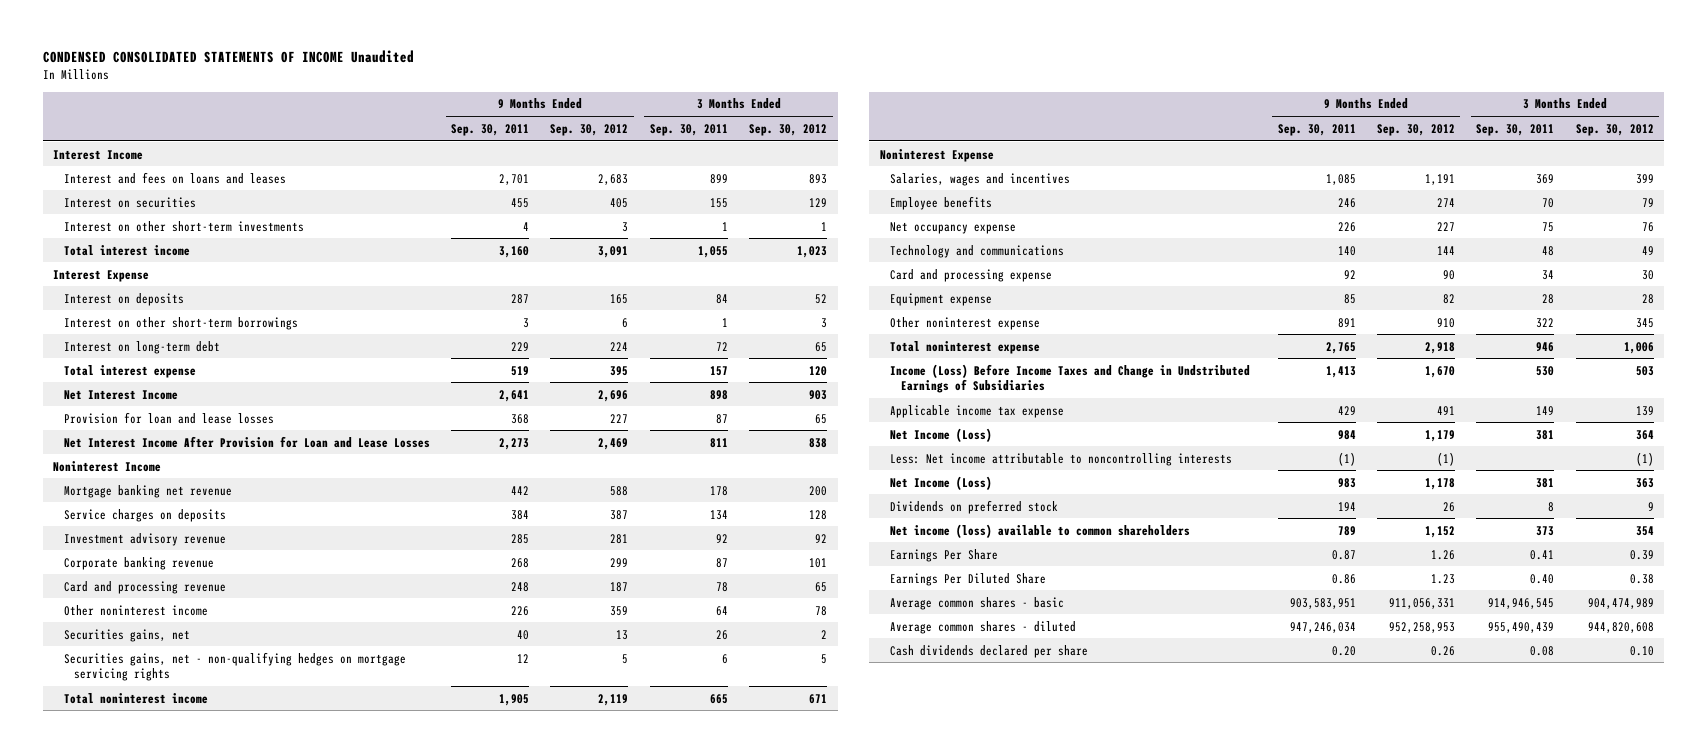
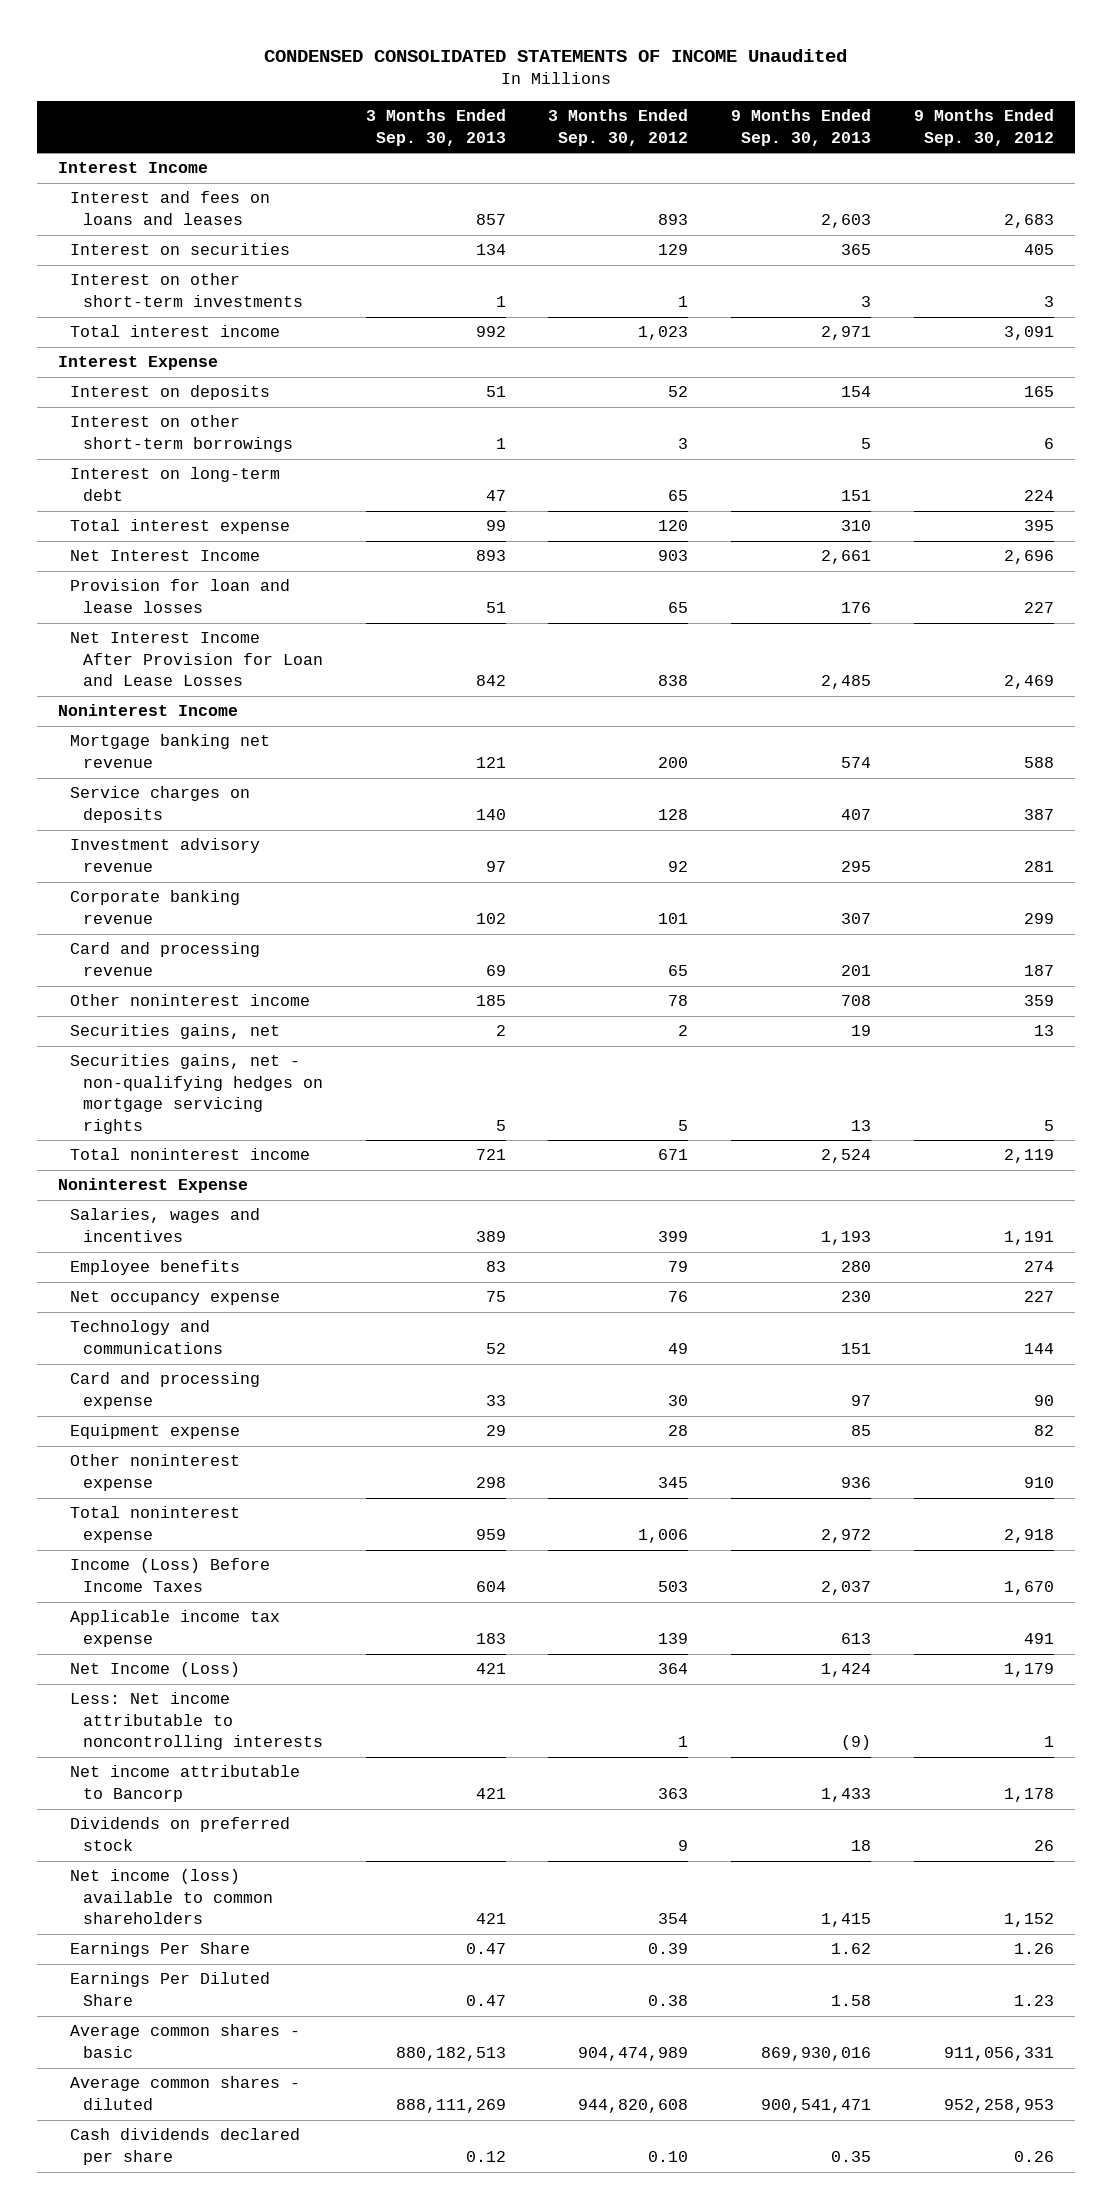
- | 9 Months Ended Sep. 30, 2011 | 9 Months Ended Sep. 30, 2012 | 3 Months Ended Sep. 30, 2011 | 3 Months Ended Sep. 30, 2012
+ | 3 Months Ended Sep. 30, 2013 | 3 Months Ended Sep. 30, 2012 | 9 Months Ended Sep. 30, 2013 | 9 Months Ended Sep. 30, 2012
- Income (Loss) Before Income Taxes and Change in Undstributed Earnings of Subsidiaries | 1,413 | 1,670 | 530 | 503
+ Income (Loss) Before Income Taxes | 604 | 503 | 2,037 | 1,670
- Less: Net income attributable to noncontrolling interests | (1) | (1) | | (1)
- Net Income (Loss) | 983 | 1,178 | 381 | 363
+ Less: Net income attributable to noncontrolling interests | | 1 | (9) | 1
+ Net income attributable to Bancorp | 421 | 363 | 1,433 | 1,178

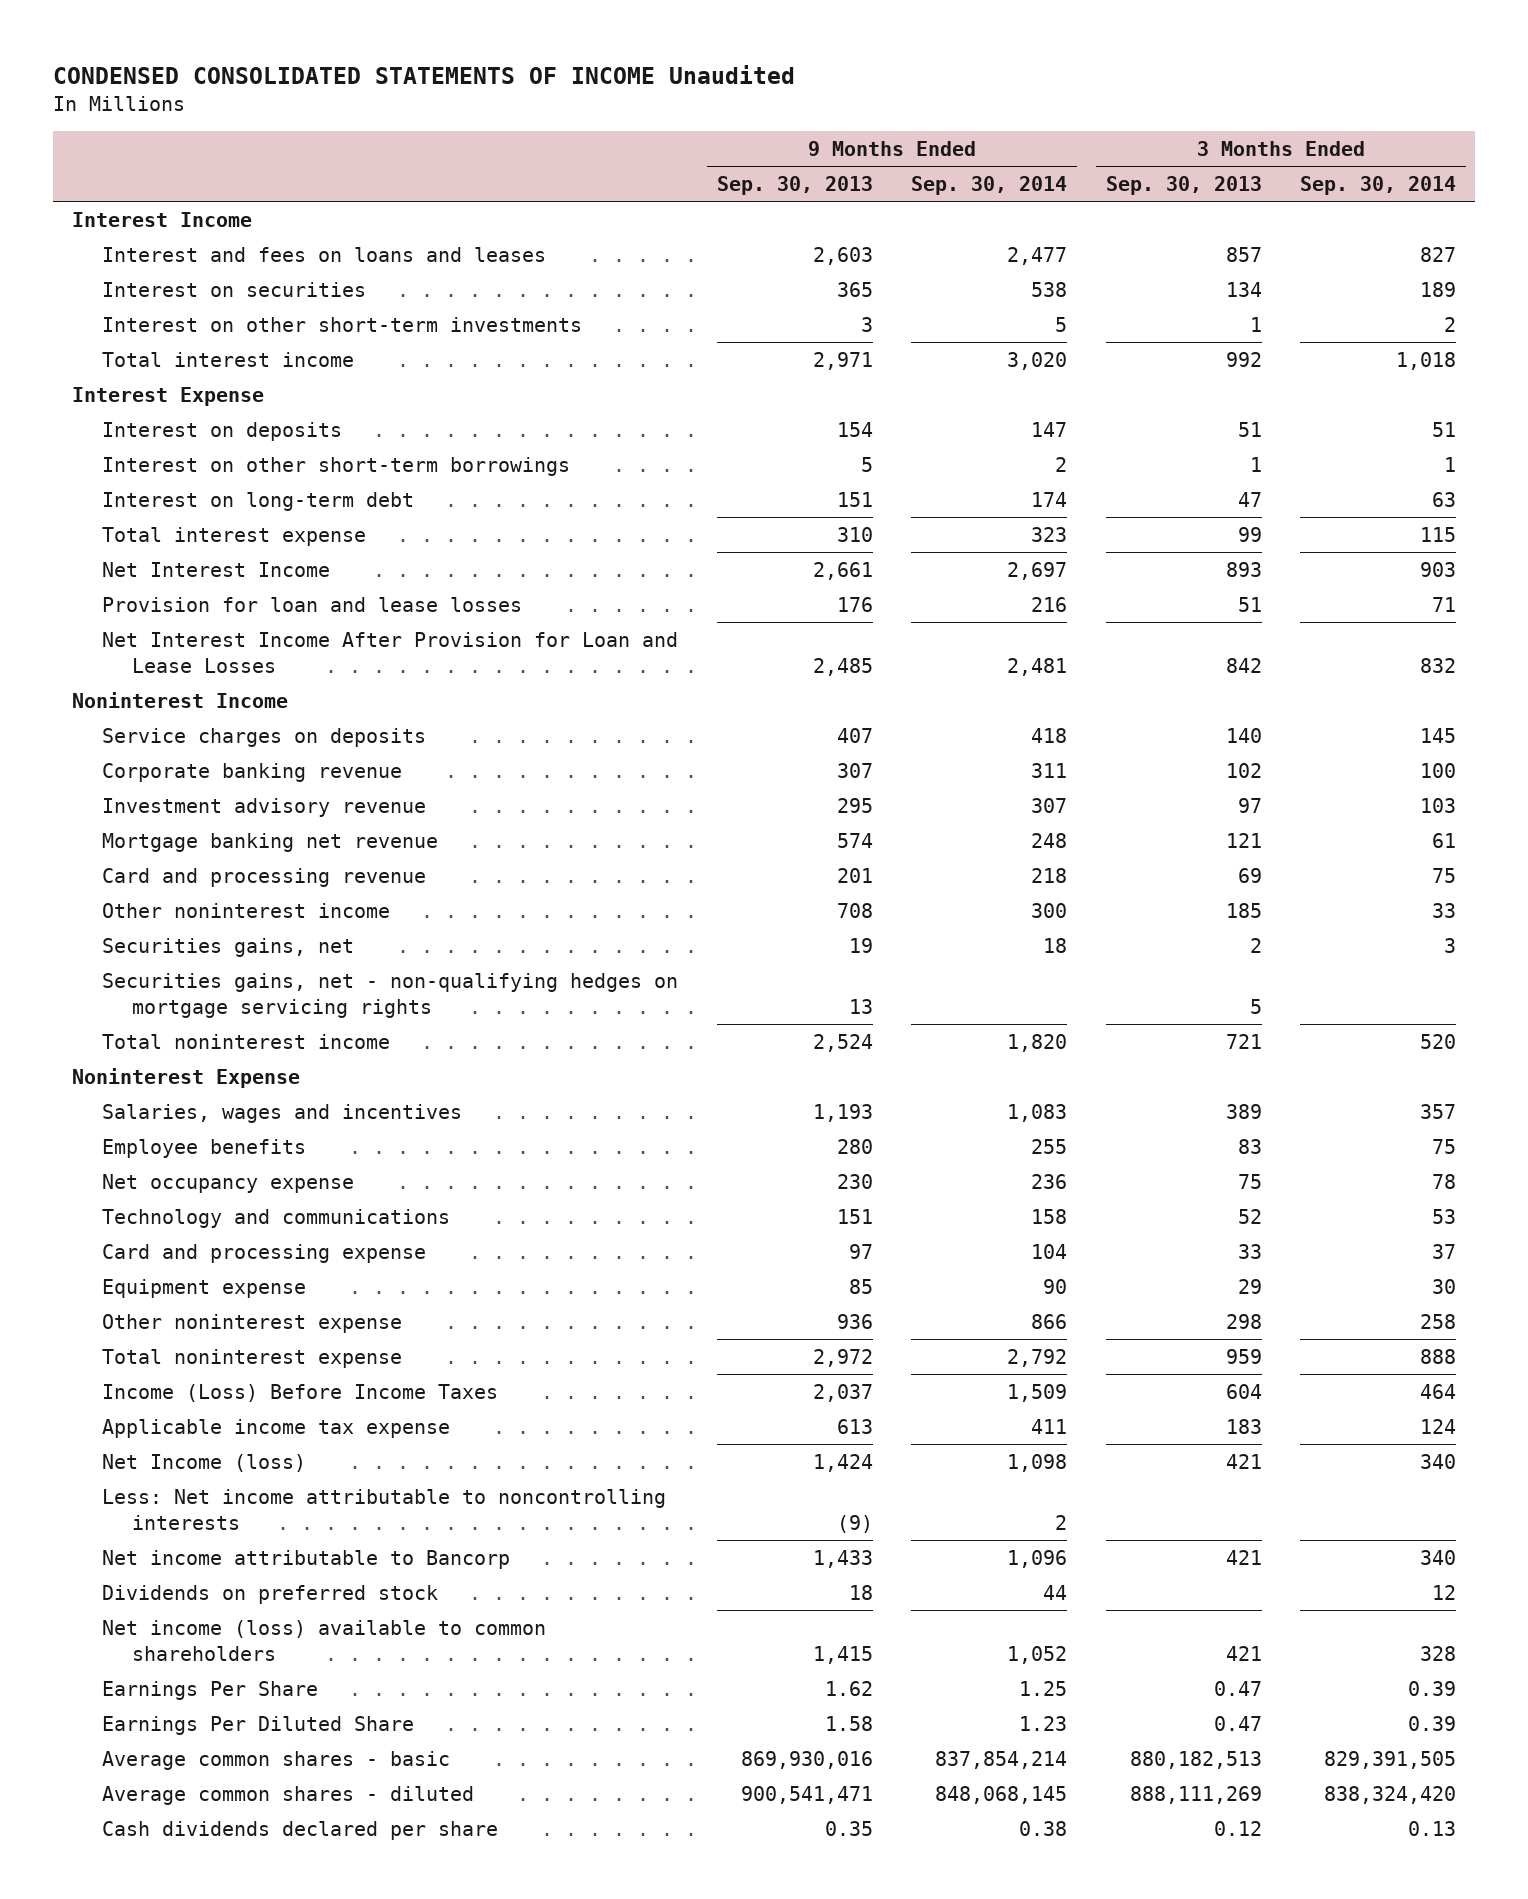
- | 3 Months Ended Sep. 30, 2013 | 3 Months Ended Sep. 30, 2012 | 9 Months Ended Sep. 30, 2013 | 9 Months Ended Sep. 30, 2012
+ | 9 Months Ended Sep. 30, 2013 | 9 Months Ended Sep. 30, 2014 | 3 Months Ended Sep. 30, 2013 | 3 Months Ended Sep. 30, 2014
moved down: Investment advisory revenue | 295 | 307 | 97 | 103
moved down: Mortgage banking net revenue | 574 | 248 | 121 | 61
- Net Income (Loss) | 421 | 364 | 1,424 | 1,179
+ Net Income (loss) | 1,424 | 1,098 | 421 | 340

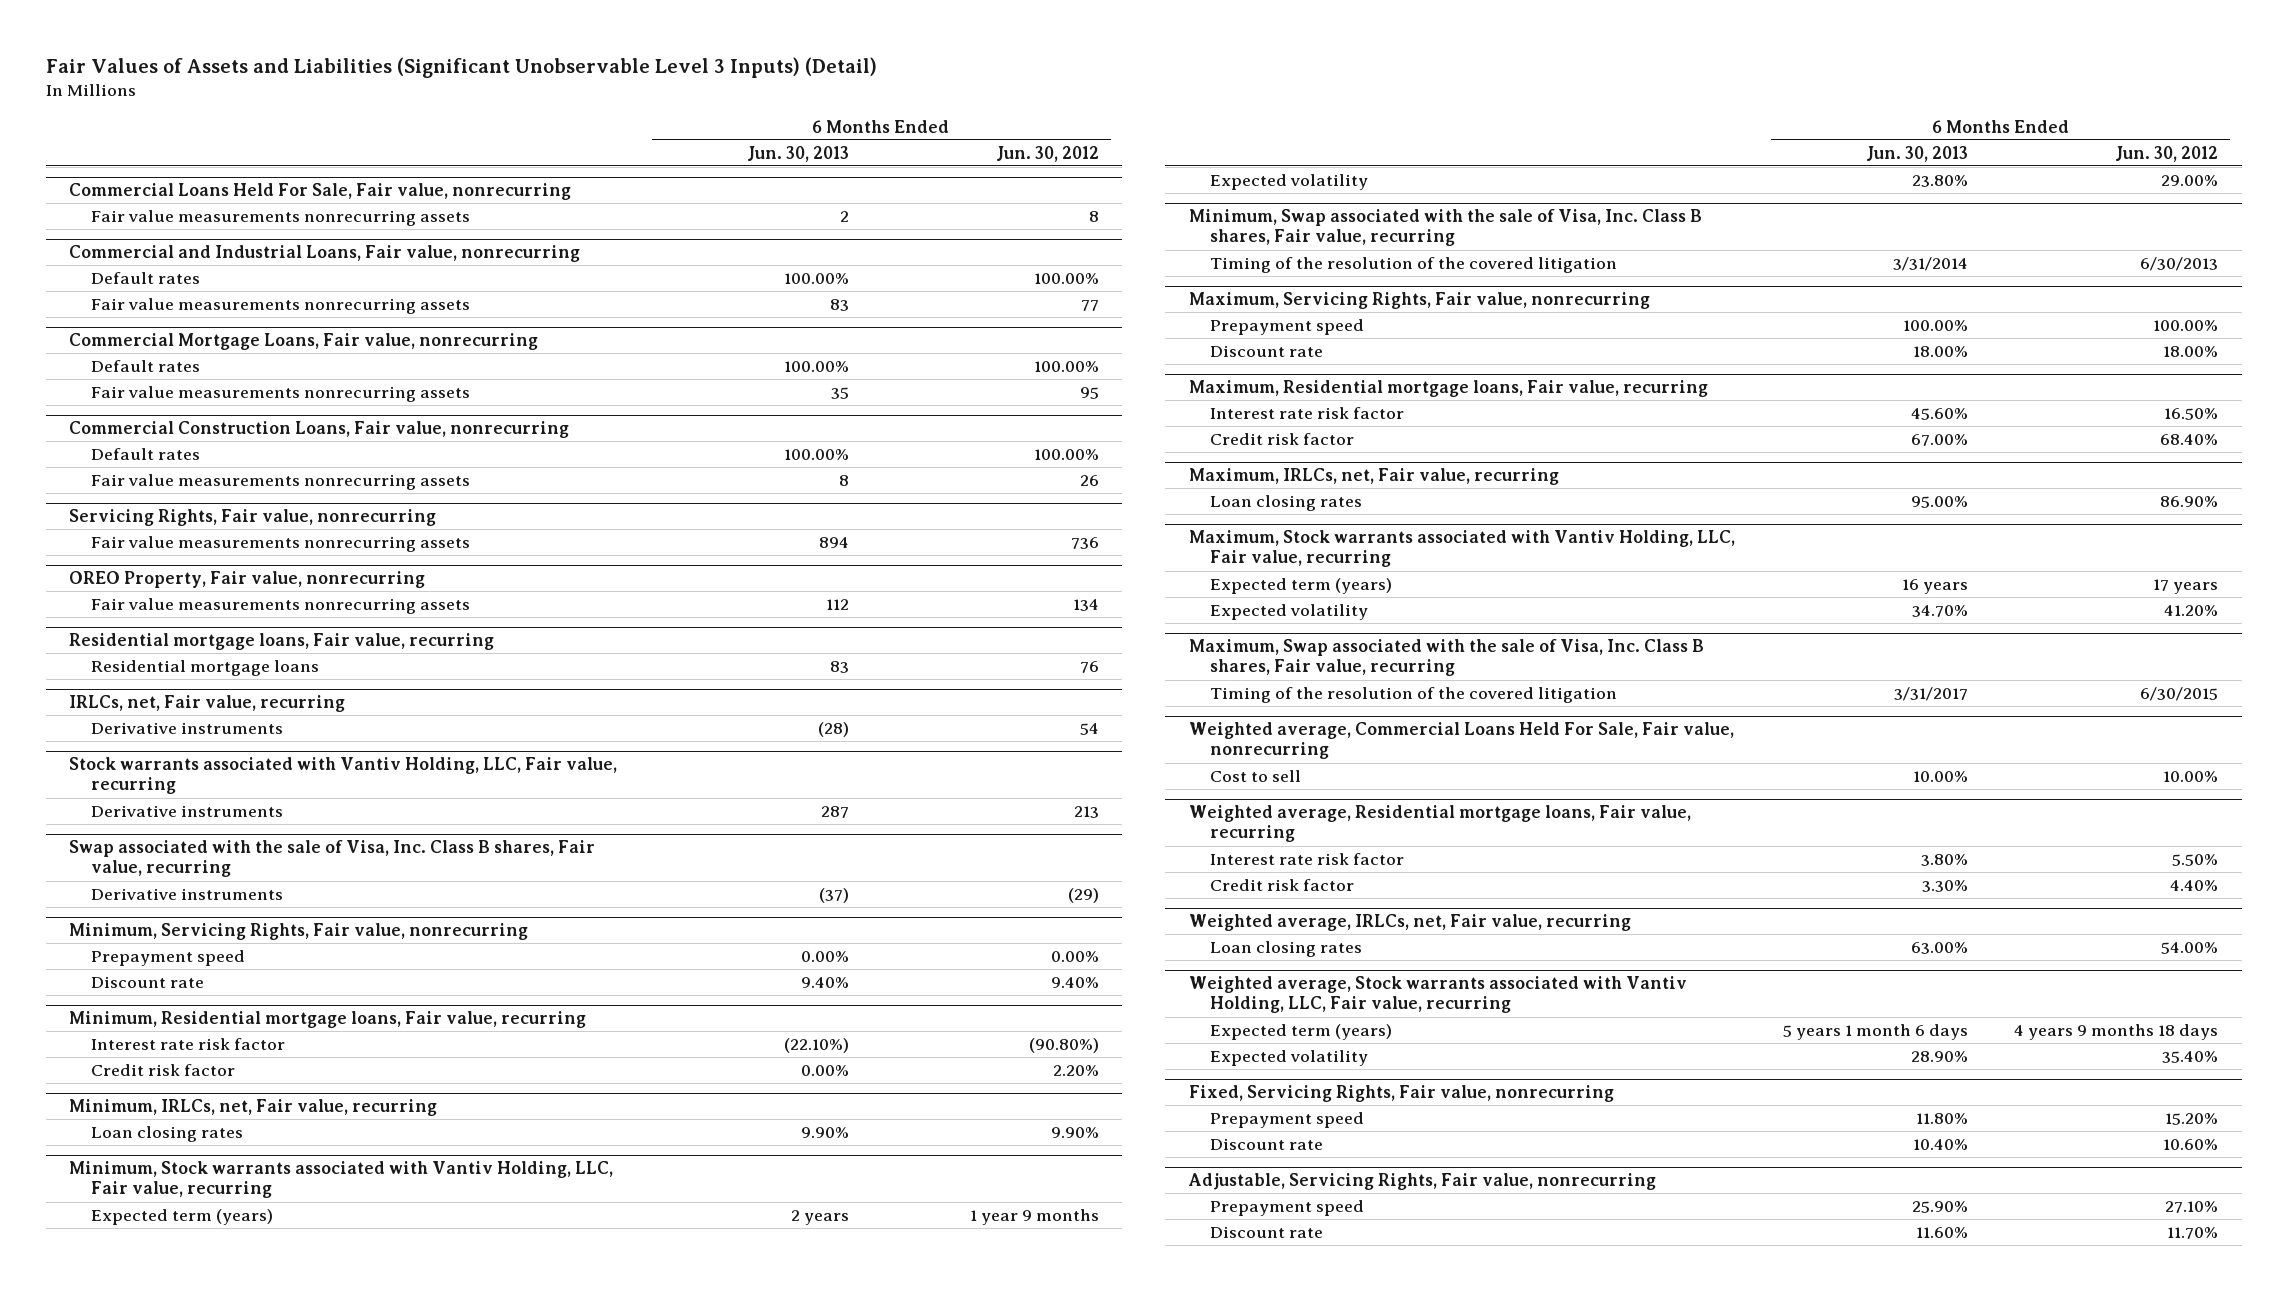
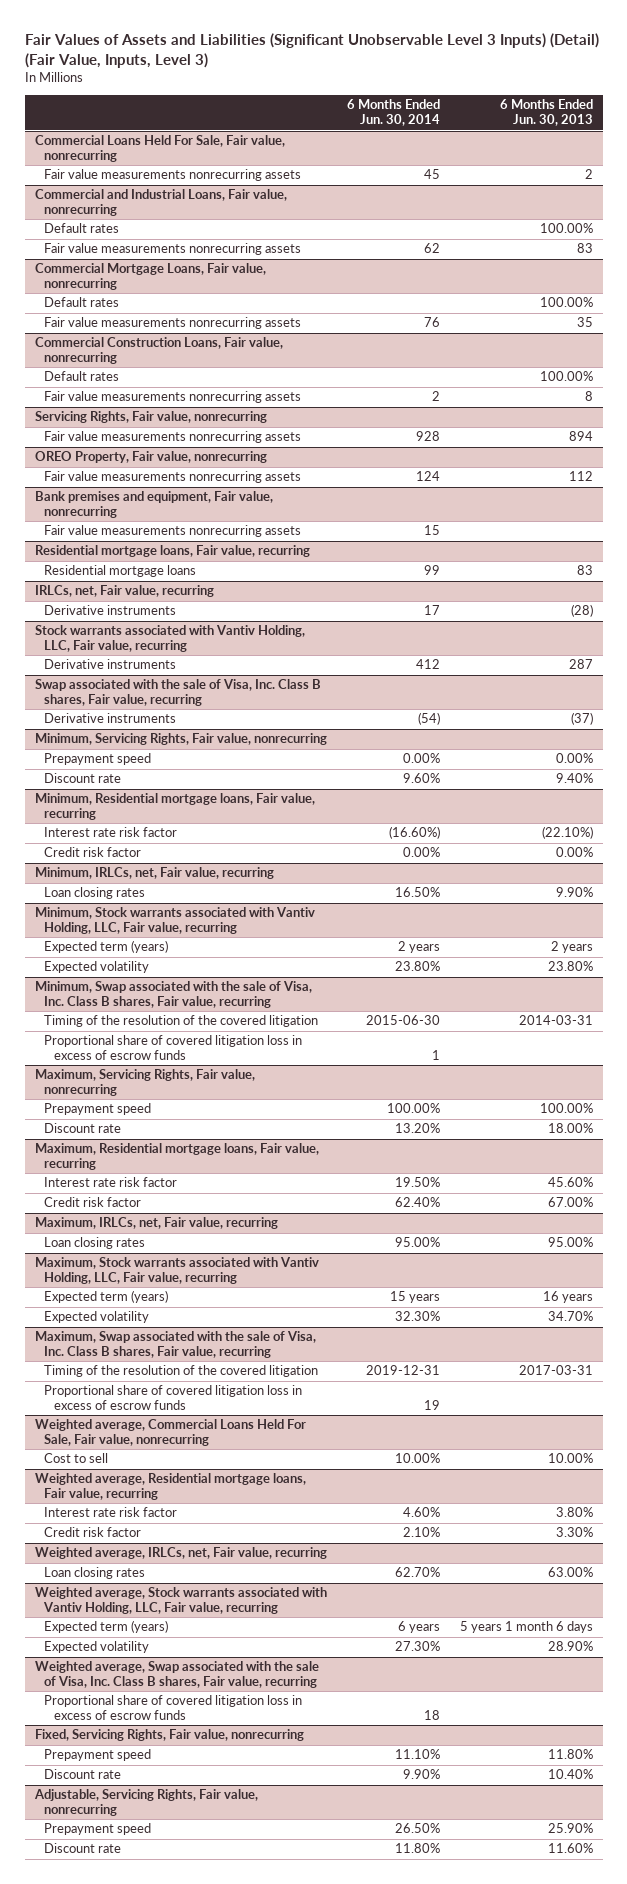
- Fair Values of Assets and Liabilities (Significant Unobservable Level 3 Inputs) (Detail)
+ Fair Values of Assets and Liabilities (Significant Unobservable Level 3 Inputs) (Detail) (Fair Value, Inputs, Level 3)
- | 6 Months Ended Jun. 30, 2013 | 6 Months Ended Jun. 30, 2012
+ | 6 Months Ended Jun. 30, 2014 | 6 Months Ended Jun. 30, 2013
+ Bank premises and equipment, Fair value, nonrecurring
+ Fair value measurements nonrecurring assets | 15 |
@ Minimum, Swap associated with the sale of Visa, Inc. Class B shares, Fair value, recurring
- Timing of the resolution of the covered litigation | 3/31/2014 | 6/30/2013
+ Timing of the resolution of the covered litigation | 2015-06-30 | 2014-03-31
+ Proportional share of covered litigation loss in excess of escrow funds | 1 |
@ Maximum, Swap associated with the sale of Visa, Inc. Class B shares, Fair value, recurring
- Timing of the resolution of the covered litigation | 3/31/2017 | 6/30/2015
+ Timing of the resolution of the covered litigation | 2019-12-31 | 2017-03-31
+ Proportional share of covered litigation loss in excess of escrow funds | 19 |
+ Weighted average, Swap associated with the sale of Visa, Inc. Class B shares, Fair value, recurring
+ Proportional share of covered litigation loss in excess of escrow funds | 18 |

